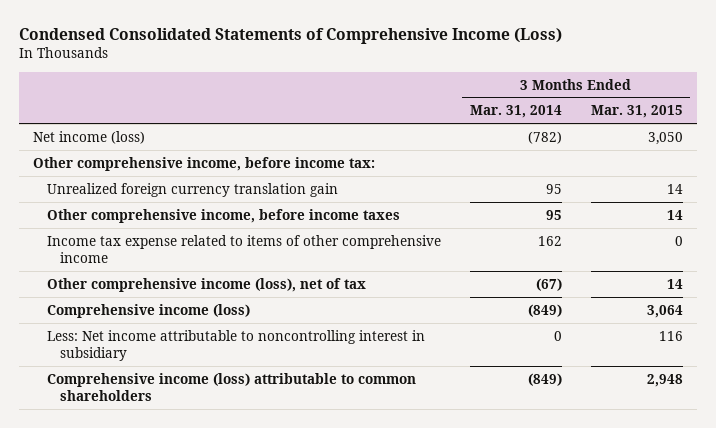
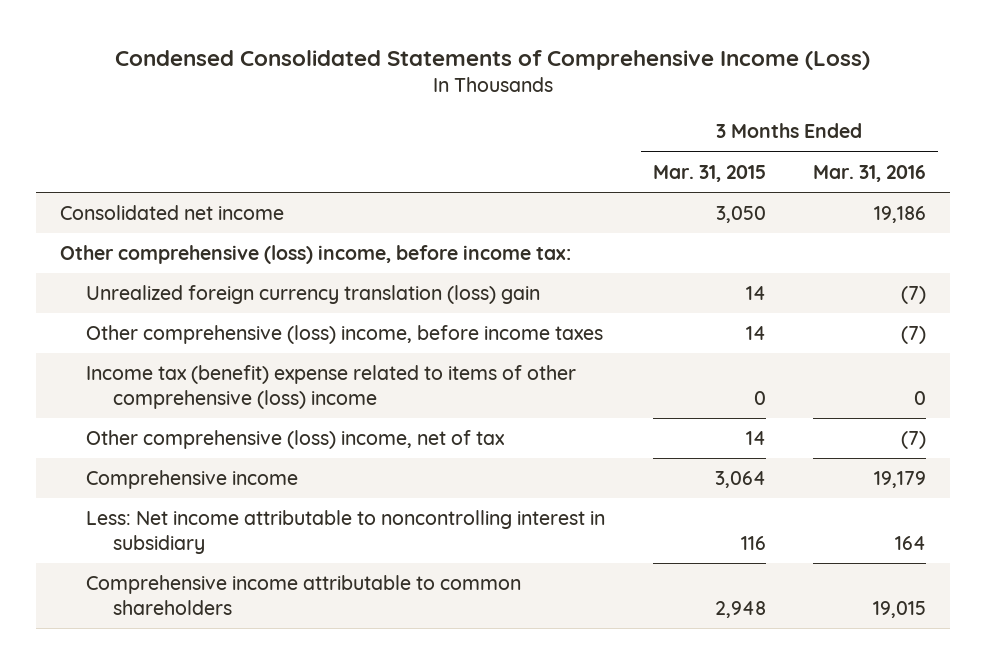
- | 3 Months Ended Mar. 31, 2014 | 3 Months Ended Mar. 31, 2015
+ | 3 Months Ended Mar. 31, 2015 | 3 Months Ended Mar. 31, 2016
- Net income (loss) | (782) | 3,050
- Other comprehensive income, before income tax:
- Unrealized foreign currency translation gain | 95 | 14
- Other comprehensive income, before income taxes | 95 | 14
- Income tax expense related to items of other comprehensive income | 162 | 0
- Other comprehensive income (loss), net of tax | (67) | 14
- Comprehensive income (loss) | (849) | 3,064
+ Consolidated net income | 3,050 | 19,186
+ Other comprehensive (loss) income, before income tax:
+ Unrealized foreign currency translation (loss) gain | 14 | (7)
+ Other comprehensive (loss) income, before income taxes | 14 | (7)
+ Income tax (benefit) expense related to items of other comprehensive (loss) income | 0 | 0
+ Other comprehensive (loss) income, net of tax | 14 | (7)
+ Comprehensive income | 3,064 | 19,179
- Comprehensive income (loss) attributable to common shareholders | (849) | 2,948
+ Comprehensive income attributable to common shareholders | 2,948 | 19,015

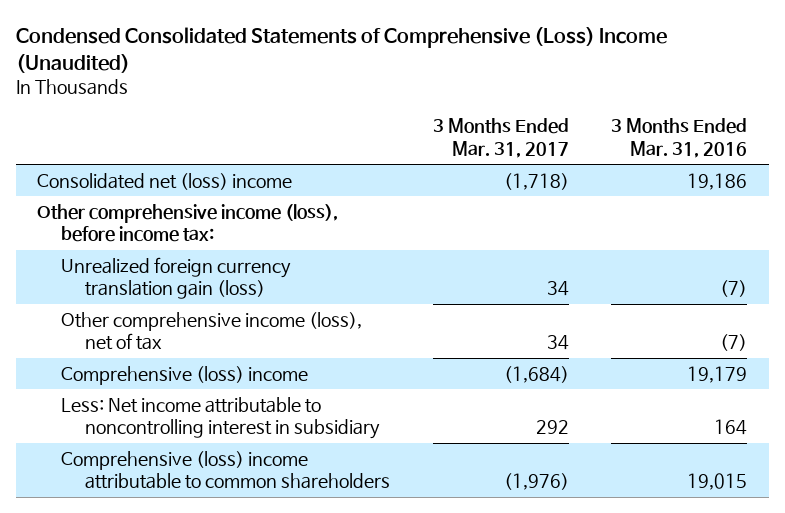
- Condensed Consolidated Statements of Comprehensive Income (Loss)
+ Condensed Consolidated Statements of Comprehensive (Loss) Income (Unaudited)
- | 3 Months Ended Mar. 31, 2015 | 3 Months Ended Mar. 31, 2016
+ | 3 Months Ended Mar. 31, 2017 | 3 Months Ended Mar. 31, 2016
- Consolidated net income | 3,050 | 19,186
- Other comprehensive (loss) income, before income tax:
- Unrealized foreign currency translation (loss) gain | 14 | (7)
- Other comprehensive (loss) income, before income taxes | 14 | (7)
- Income tax (benefit) expense related to items of other comprehensive (loss) income | 0 | 0
- Other comprehensive (loss) income, net of tax | 14 | (7)
- Comprehensive income | 3,064 | 19,179
+ Consolidated net (loss) income | (1,718) | 19,186
+ Other comprehensive income (loss), before income tax:
+ Unrealized foreign currency translation gain (loss) | 34 | (7)
+ Other comprehensive income (loss), net of tax | 34 | (7)
+ Comprehensive (loss) income | (1,684) | 19,179
- Comprehensive income attributable to common shareholders | 2,948 | 19,015
+ Comprehensive (loss) income attributable to common shareholders | (1,976) | 19,015

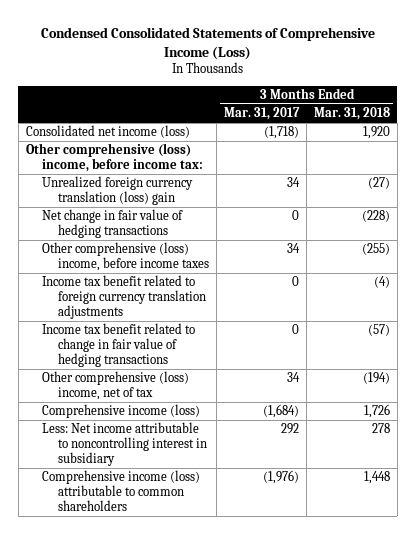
- Condensed Consolidated Statements of Comprehensive (Loss) Income (Unaudited)
+ Condensed Consolidated Statements of Comprehensive Income (Loss)
- | 3 Months Ended Mar. 31, 2017 | 3 Months Ended Mar. 31, 2016
+ | 3 Months Ended Mar. 31, 2017 | 3 Months Ended Mar. 31, 2018
- Consolidated net (loss) income | (1,718) | 19,186
- Other comprehensive income (loss), before income tax:
- Unrealized foreign currency translation gain (loss) | 34 | (7)
- Other comprehensive income (loss), net of tax | 34 | (7)
- Comprehensive (loss) income | (1,684) | 19,179
+ Consolidated net income (loss) | (1,718) | 1,920
+ Other comprehensive (loss) income, before income tax:
+ Unrealized foreign currency translation (loss) gain | 34 | (27)
+ Net change in fair value of hedging transactions | 0 | (228)
+ Other comprehensive (loss) income, before income taxes | 34 | (255)
+ Income tax benefit related to foreign currency translation adjustments | 0 | (4)
+ Income tax benefit related to change in fair value of hedging transactions | 0 | (57)
+ Other comprehensive (loss) income, net of tax | 34 | (194)
+ Comprehensive income (loss) | (1,684) | 1,726
- Comprehensive (loss) income attributable to common shareholders | (1,976) | 19,015
+ Comprehensive income (loss) attributable to common shareholders | (1,976) | 1,448

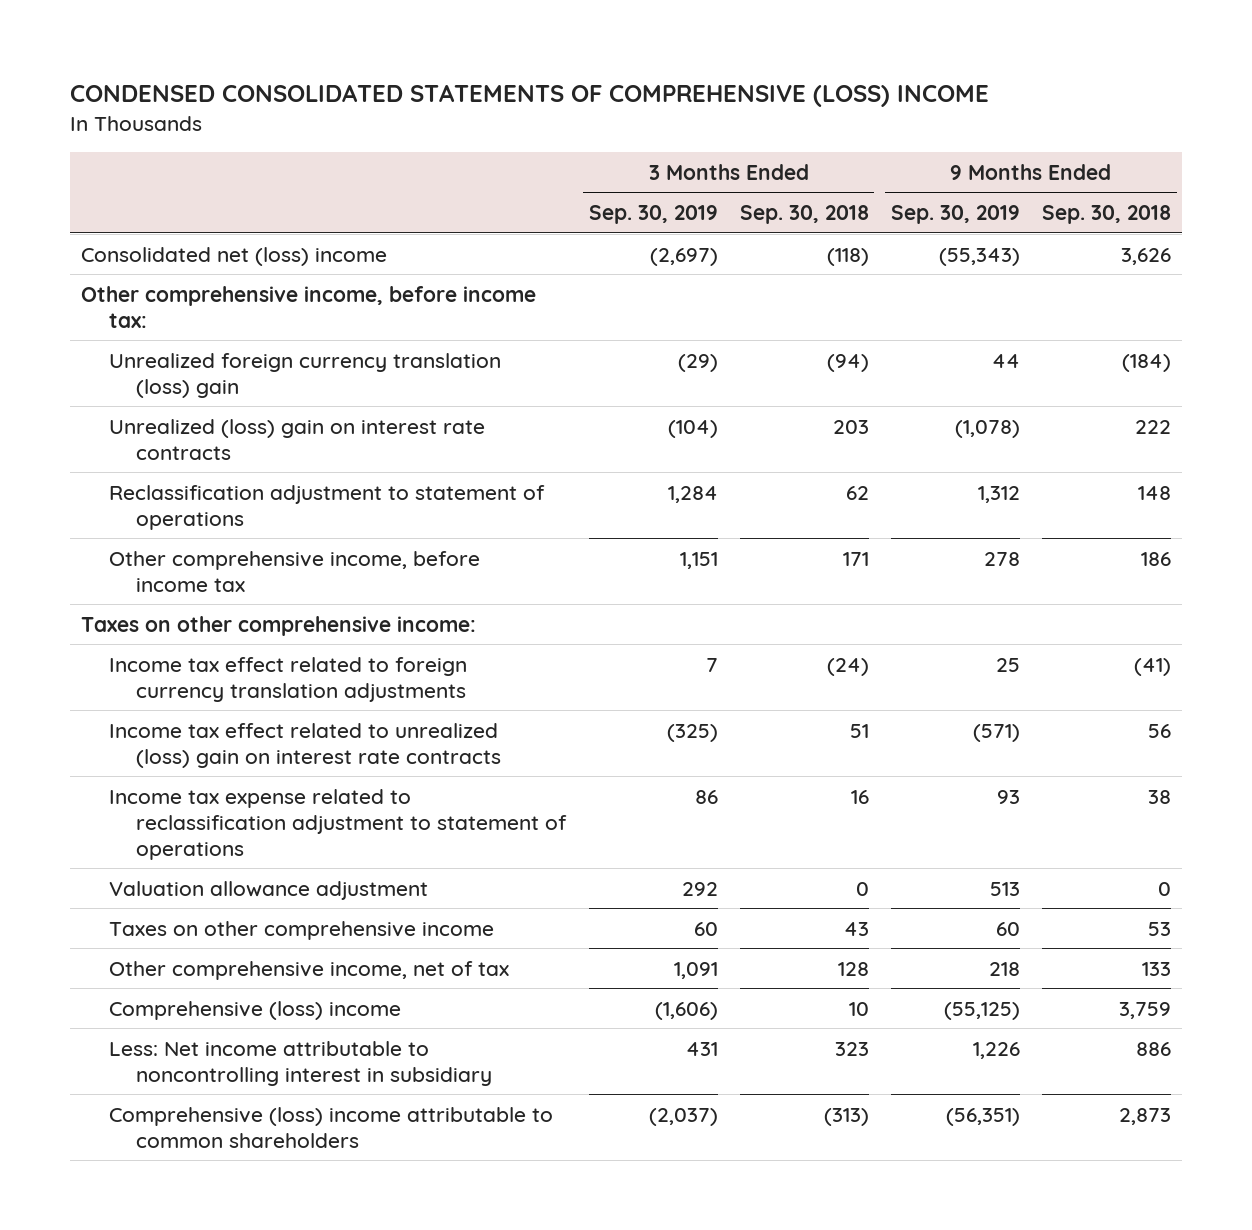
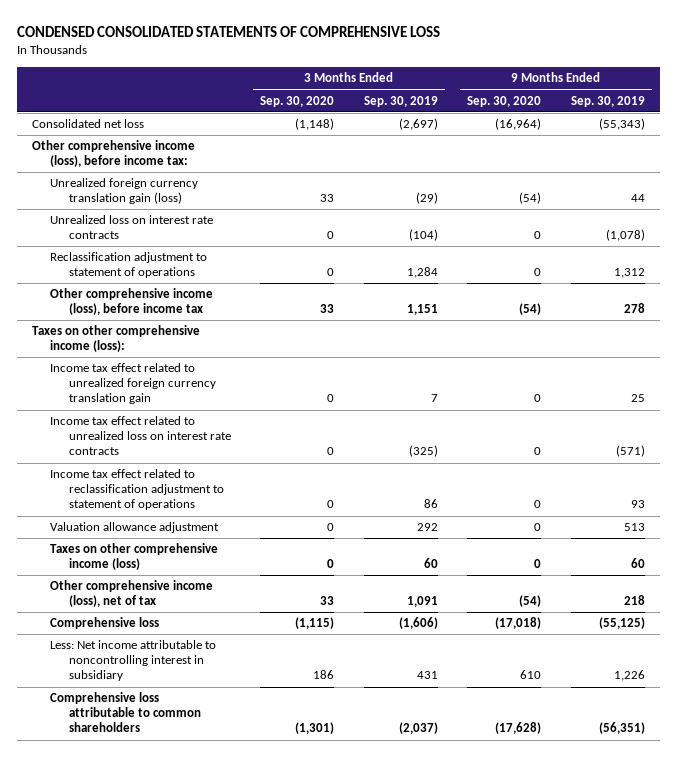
- CONDENSED CONSOLIDATED STATEMENTS OF COMPREHENSIVE (LOSS) INCOME
+ CONDENSED CONSOLIDATED STATEMENTS OF COMPREHENSIVE LOSS
- | 3 Months Ended Sep. 30, 2019 | 3 Months Ended Sep. 30, 2018 | 9 Months Ended Sep. 30, 2019 | 9 Months Ended Sep. 30, 2018
+ | 3 Months Ended Sep. 30, 2020 | 3 Months Ended Sep. 30, 2019 | 9 Months Ended Sep. 30, 2020 | 9 Months Ended Sep. 30, 2019
- Consolidated net (loss) income | (2,697) | (118) | (55,343) | 3,626
- Other comprehensive income, before income tax:
- Unrealized foreign currency translation (loss) gain | (29) | (94) | 44 | (184)
- Unrealized (loss) gain on interest rate contracts | (104) | 203 | (1,078) | 222
+ Consolidated net loss | (1,148) | (2,697) | (16,964) | (55,343)
+ Other comprehensive income (loss), before income tax:
+ Unrealized foreign currency translation gain (loss) | 33 | (29) | (54) | 44
+ Unrealized loss on interest rate contracts | 0 | (104) | 0 | (1,078)
- Other comprehensive income, before income tax | 1,151 | 171 | 278 | 186
- Taxes on other comprehensive income:
- Income tax effect related to foreign currency translation adjustments | 7 | (24) | 25 | (41)
- Income tax effect related to unrealized (loss) gain on interest rate contracts | (325) | 51 | (571) | 56
- Income tax expense related to reclassification adjustment to statement of operations | 86 | 16 | 93 | 38
+ Other comprehensive income (loss), before income tax | 33 | 1,151 | (54) | 278
+ Taxes on other comprehensive income (loss):
+ Income tax effect related to unrealized foreign currency translation gain | 0 | 7 | 0 | 25
+ Income tax effect related to unrealized loss on interest rate contracts | 0 | (325) | 0 | (571)
+ Income tax effect related to reclassification adjustment to statement of operations | 0 | 86 | 0 | 93
- Taxes on other comprehensive income | 60 | 43 | 60 | 53
- Other comprehensive income, net of tax | 1,091 | 128 | 218 | 133
- Comprehensive (loss) income | (1,606) | 10 | (55,125) | 3,759
+ Taxes on other comprehensive income (loss) | 0 | 60 | 0 | 60
+ Other comprehensive income (loss), net of tax | 33 | 1,091 | (54) | 218
+ Comprehensive loss | (1,115) | (1,606) | (17,018) | (55,125)
- Comprehensive (loss) income attributable to common shareholders | (2,037) | (313) | (56,351) | 2,873
+ Comprehensive loss attributable to common shareholders | (1,301) | (2,037) | (17,628) | (56,351)

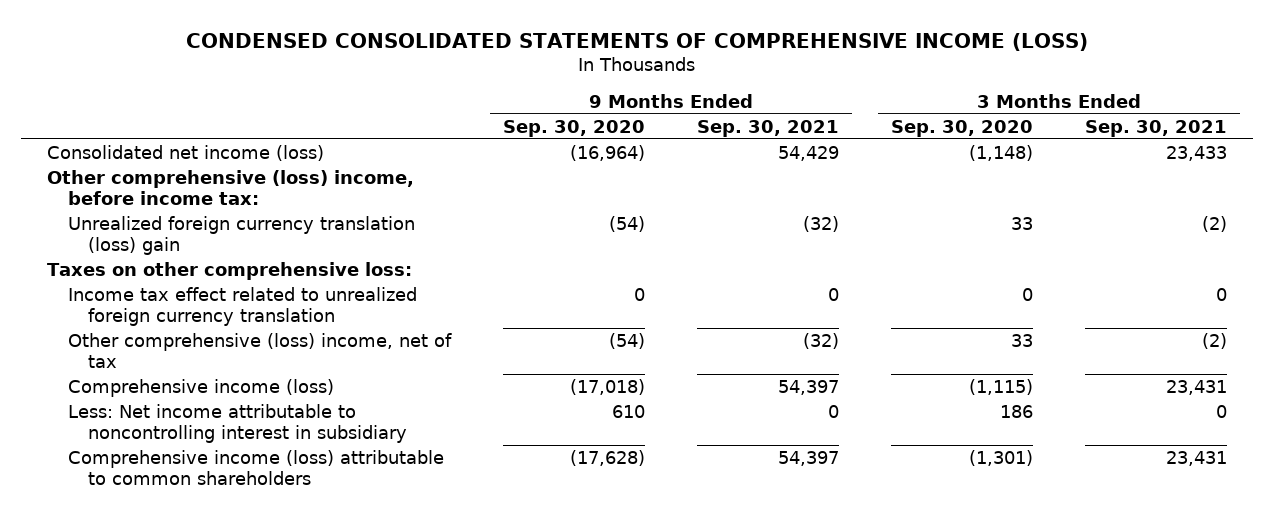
- CONDENSED CONSOLIDATED STATEMENTS OF COMPREHENSIVE LOSS
+ CONDENSED CONSOLIDATED STATEMENTS OF COMPREHENSIVE INCOME (LOSS)
- | 3 Months Ended Sep. 30, 2020 | 3 Months Ended Sep. 30, 2019 | 9 Months Ended Sep. 30, 2020 | 9 Months Ended Sep. 30, 2019
+ | 9 Months Ended Sep. 30, 2020 | 9 Months Ended Sep. 30, 2021 | 3 Months Ended Sep. 30, 2020 | 3 Months Ended Sep. 30, 2021
- Consolidated net loss | (1,148) | (2,697) | (16,964) | (55,343)
- Other comprehensive income (loss), before income tax:
- Unrealized foreign currency translation gain (loss) | 33 | (29) | (54) | 44
- Unrealized loss on interest rate contracts | 0 | (104) | 0 | (1,078)
- Reclassification adjustment to statement of operations | 0 | 1,284 | 0 | 1,312
- Other comprehensive income (loss), before income tax | 33 | 1,151 | (54) | 278
- Taxes on other comprehensive income (loss):
- Income tax effect related to unrealized foreign currency translation gain | 0 | 7 | 0 | 25
- Income tax effect related to unrealized loss on interest rate contracts | 0 | (325) | 0 | (571)
- Income tax effect related to reclassification adjustment to statement of operations | 0 | 86 | 0 | 93
- Valuation allowance adjustment | 0 | 292 | 0 | 513
- Taxes on other comprehensive income (loss) | 0 | 60 | 0 | 60
- Other comprehensive income (loss), net of tax | 33 | 1,091 | (54) | 218
- Comprehensive loss | (1,115) | (1,606) | (17,018) | (55,125)
+ Consolidated net income (loss) | (16,964) | 54,429 | (1,148) | 23,433
+ Other comprehensive (loss) income, before income tax:
+ Unrealized foreign currency translation (loss) gain | (54) | (32) | 33 | (2)
+ Taxes on other comprehensive loss:
+ Income tax effect related to unrealized foreign currency translation | 0 | 0 | 0 | 0
+ Other comprehensive (loss) income, net of tax | (54) | (32) | 33 | (2)
+ Comprehensive income (loss) | (17,018) | 54,397 | (1,115) | 23,431
- Comprehensive loss attributable to common shareholders | (1,301) | (2,037) | (17,628) | (56,351)
+ Comprehensive income (loss) attributable to common shareholders | (17,628) | 54,397 | (1,301) | 23,431

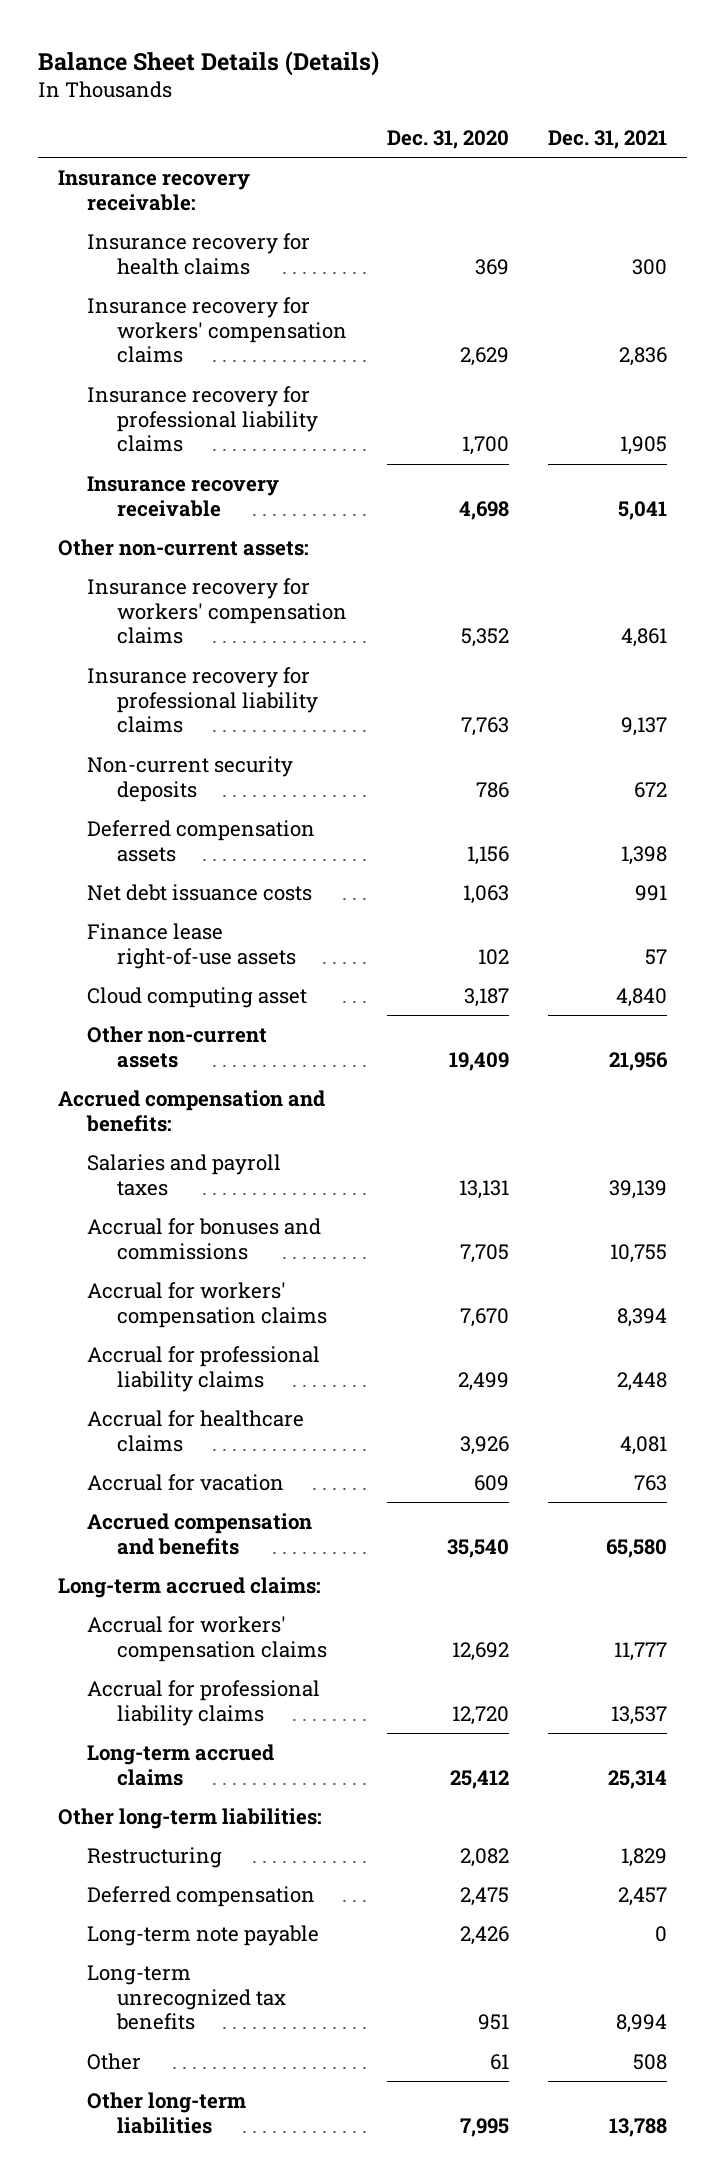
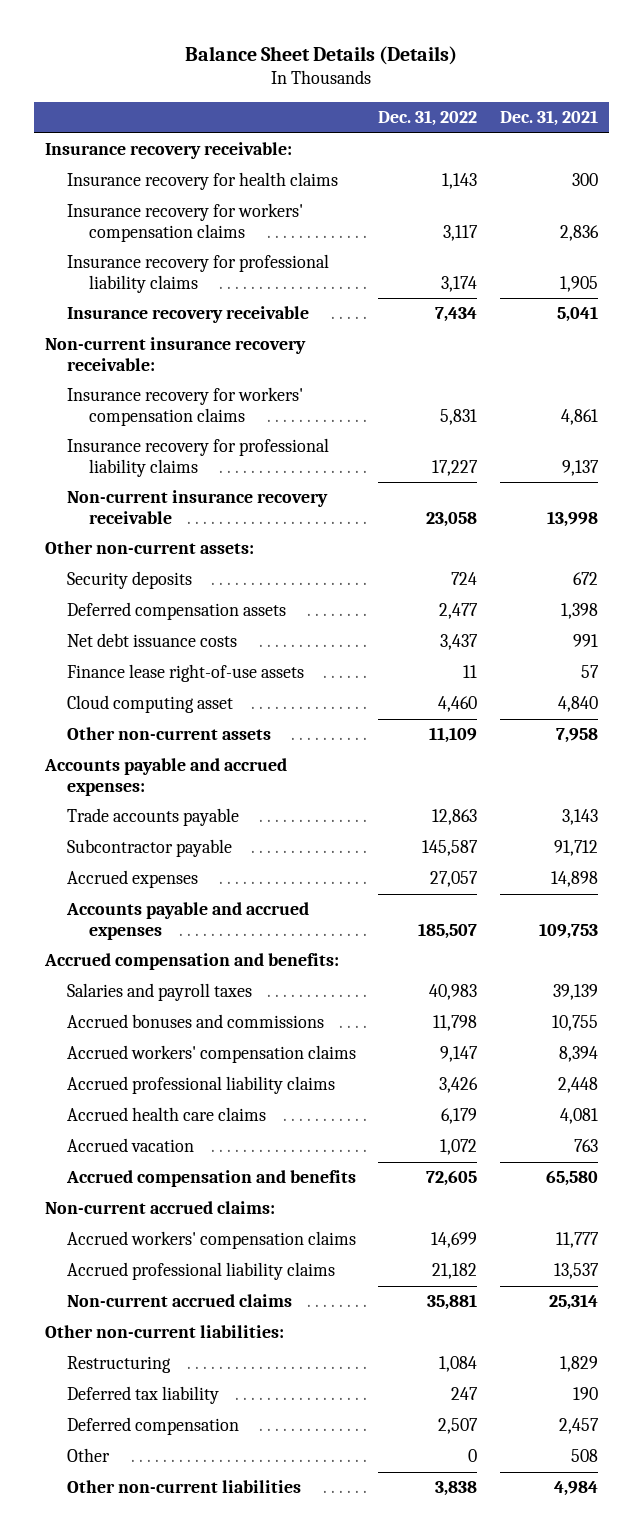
- | Dec. 31, 2020 | Dec. 31, 2021
+ | Dec. 31, 2022 | Dec. 31, 2021
+ Non-current insurance recovery receivable:
- Non-current security deposits | 786 | 672
+ Non-current insurance recovery receivable | 23,058 | 13,998
moved down: Other non-current assets:
+ Security deposits | 724 | 672
- Other non-current assets | 19,409 | 21,956
+ Other non-current assets | 11,109 | 7,958
+ Accounts payable and accrued expenses:
+ Trade accounts payable | 12,863 | 3,143
+ Subcontractor payable | 145,587 | 91,712
+ Accrued expenses | 27,057 | 14,898
+ Accounts payable and accrued expenses | 185,507 | 109,753
- Accrual for bonuses and commissions | 7,705 | 10,755
- Accrual for workers' compensation claims | 7,670 | 8,394
- Accrual for professional liability claims | 2,499 | 2,448
- Accrual for healthcare claims | 3,926 | 4,081
- Accrual for vacation | 609 | 763
+ Accrued bonuses and commissions | 11,798 | 10,755
+ Accrued workers' compensation claims | 9,147 | 8,394
+ Accrued professional liability claims | 3,426 | 2,448
+ Accrued health care claims | 6,179 | 4,081
+ Accrued vacation | 1,072 | 763
- Long-term accrued claims:
- Accrual for workers' compensation claims | 12,692 | 11,777
- Accrual for professional liability claims | 12,720 | 13,537
- Long-term accrued claims | 25,412 | 25,314
- Other long-term liabilities:
+ Non-current accrued claims:
+ Accrued workers' compensation claims | 14,699 | 11,777
+ Accrued professional liability claims | 21,182 | 13,537
+ Non-current accrued claims | 35,881 | 25,314
+ Other non-current liabilities:
+ Deferred tax liability | 247 | 190
- Long-term note payable | 2,426 | 0
- Long-term unrecognized tax benefits | 951 | 8,994
- Other long-term liabilities | 7,995 | 13,788
+ Other non-current liabilities | 3,838 | 4,984

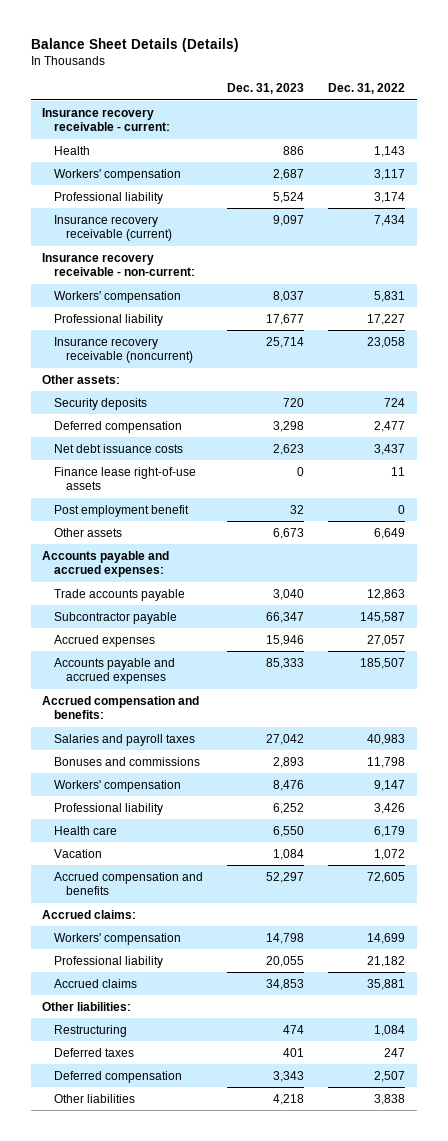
- | Dec. 31, 2022 | Dec. 31, 2021
+ | Dec. 31, 2023 | Dec. 31, 2022
- Insurance recovery receivable:
- Insurance recovery for health claims | 1,143 | 300
- Insurance recovery for workers' compensation claims | 3,117 | 2,836
- Insurance recovery for professional liability claims | 3,174 | 1,905
- Insurance recovery receivable | 7,434 | 5,041
- Non-current insurance recovery receivable:
- Insurance recovery for workers' compensation claims | 5,831 | 4,861
- Insurance recovery for professional liability claims | 17,227 | 9,137
- Non-current insurance recovery receivable | 23,058 | 13,998
- Other non-current assets:
+ Insurance recovery receivable - current:
+ Health | 886 | 1,143
+ Workers' compensation | 2,687 | 3,117
+ Professional liability | 5,524 | 3,174
+ Insurance recovery receivable (current) | 9,097 | 7,434
+ Insurance recovery receivable - non-current:
+ Workers' compensation | 8,037 | 5,831
+ Professional liability | 17,677 | 17,227
+ Insurance recovery receivable (noncurrent) | 25,714 | 23,058
+ Other assets:
- Deferred compensation assets | 2,477 | 1,398
+ Deferred compensation | 3,298 | 2,477
- Cloud computing asset | 4,460 | 4,840
- Other non-current assets | 11,109 | 7,958
+ Post employment benefit | 32 | 0
+ Other assets | 6,673 | 6,649
- Accrued bonuses and commissions | 11,798 | 10,755
- Accrued workers' compensation claims | 9,147 | 8,394
- Accrued professional liability claims | 3,426 | 2,448
- Accrued health care claims | 6,179 | 4,081
- Accrued vacation | 1,072 | 763
+ Bonuses and commissions | 2,893 | 11,798
+ Workers' compensation | 8,476 | 9,147
+ Professional liability | 6,252 | 3,426
+ Health care | 6,550 | 6,179
+ Vacation | 1,084 | 1,072
- Non-current accrued claims:
- Accrued workers' compensation claims | 14,699 | 11,777
- Accrued professional liability claims | 21,182 | 13,537
- Non-current accrued claims | 35,881 | 25,314
- Other non-current liabilities:
+ Accrued claims:
+ Workers' compensation | 14,798 | 14,699
+ Professional liability | 20,055 | 21,182
+ Accrued claims | 34,853 | 35,881
+ Other liabilities:
- Deferred tax liability | 247 | 190
+ Deferred taxes | 401 | 247
- Other | 0 | 508
- Other non-current liabilities | 3,838 | 4,984
+ Other liabilities | 4,218 | 3,838

